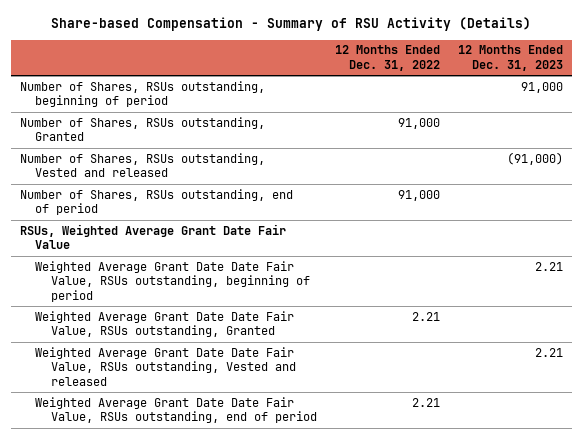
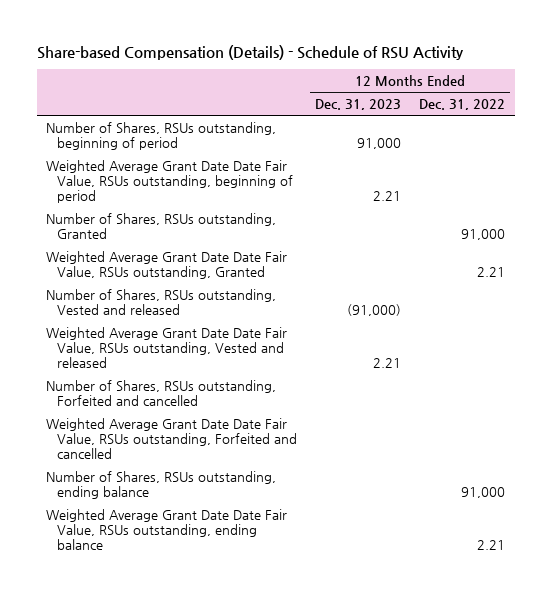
- Share-based Compensation - Summary of RSU Activity (Details)
+ Share-based Compensation (Details) - Schedule of RSU Activity
- | 12 Months Ended Dec. 31, 2022 | 12 Months Ended Dec. 31, 2023
+ | 12 Months Ended Dec. 31, 2023 | 12 Months Ended Dec. 31, 2022
- Number of Shares, RSUs outstanding, end of period | 91,000 |
- RSUs, Weighted Average Grant Date Fair Value
moved down: Number of Shares, RSUs outstanding, Granted | | 91,000
moved down: Number of Shares, RSUs outstanding, Vested and released | (91,000) |
- Weighted Average Grant Date Date Fair Value, RSUs outstanding, end of period | 2.21 |
+ Number of Shares, RSUs outstanding, Forfeited and cancelled
+ Weighted Average Grant Date Date Fair Value, RSUs outstanding, Forfeited and cancelled
+ Number of Shares, RSUs outstanding, ending balance | | 91,000
+ Weighted Average Grant Date Date Fair Value, RSUs outstanding, ending balance | | 2.21

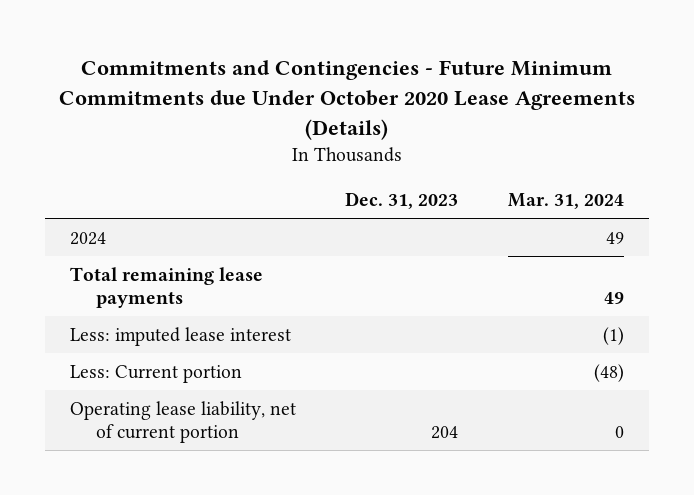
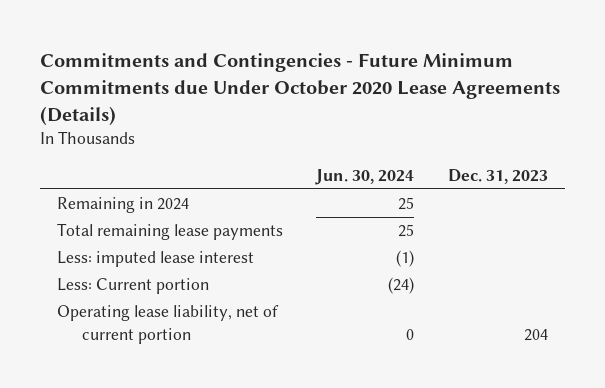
- | Dec. 31, 2023 | Mar. 31, 2024
+ | Jun. 30, 2024 | Dec. 31, 2023
- 2024 | | 49
+ Remaining in 2024 | 25 |

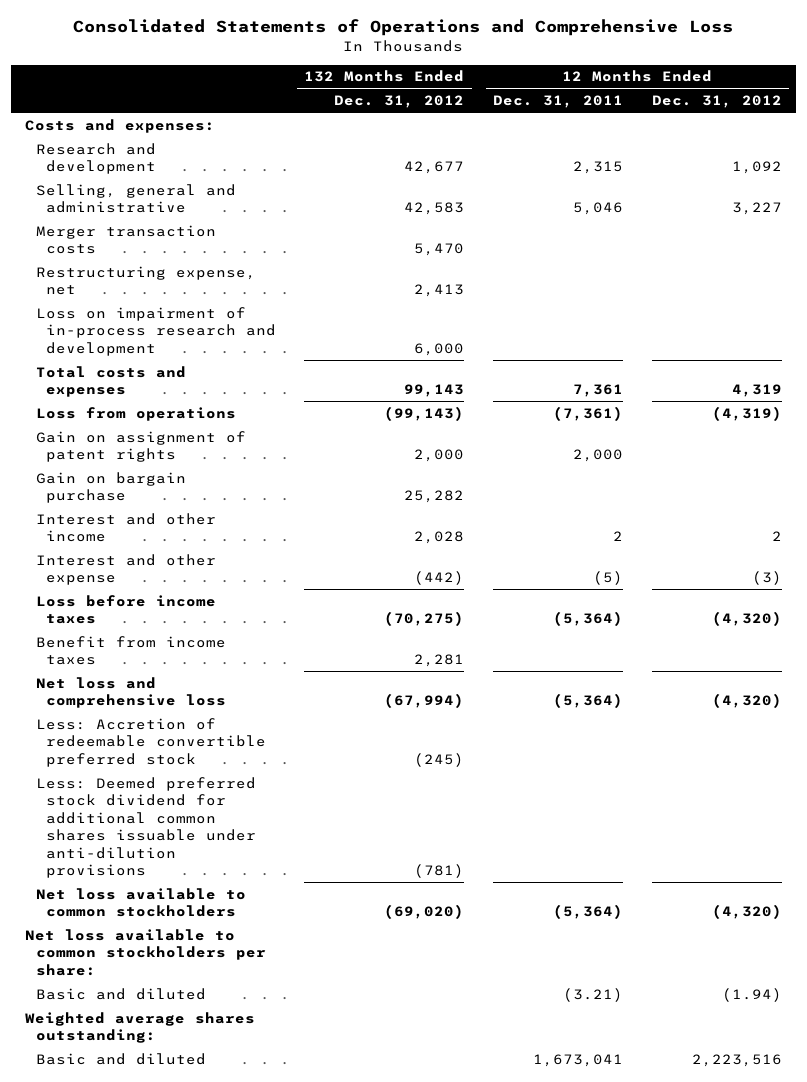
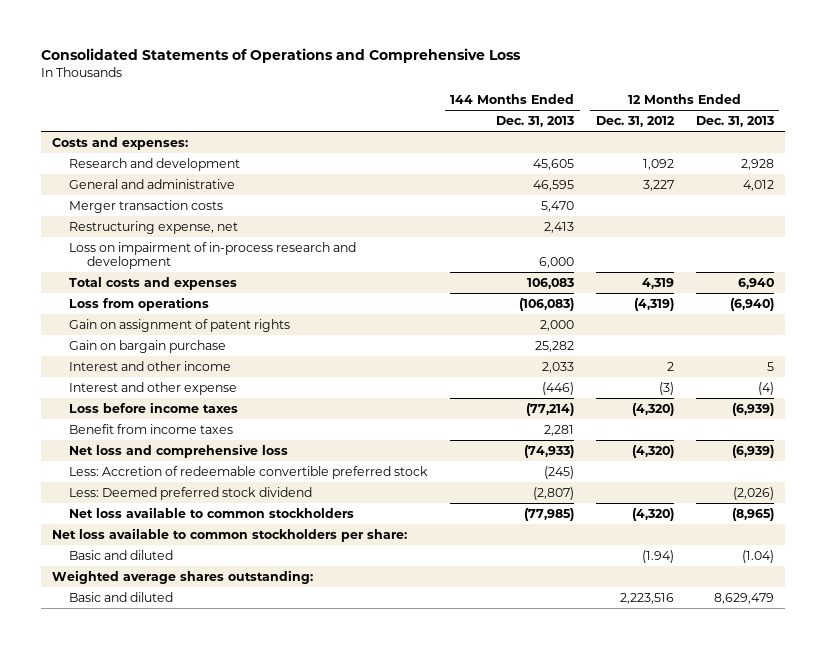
- | 132 Months Ended Dec. 31, 2012 | 12 Months Ended Dec. 31, 2011 | 12 Months Ended Dec. 31, 2012
+ | 144 Months Ended Dec. 31, 2013 | 12 Months Ended Dec. 31, 2012 | 12 Months Ended Dec. 31, 2013
- Selling, general and administrative | 42,583 | 5,046 | 3,227
+ General and administrative | 46,595 | 3,227 | 4,012
- Less: Deemed preferred stock dividend for additional common shares issuable under anti-dilution provisions | (781) | |
+ Less: Deemed preferred stock dividend | (2,807) | | (2,026)

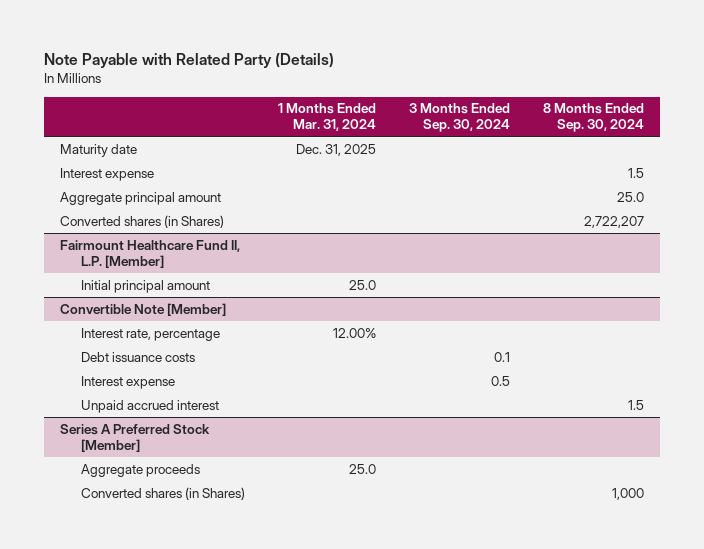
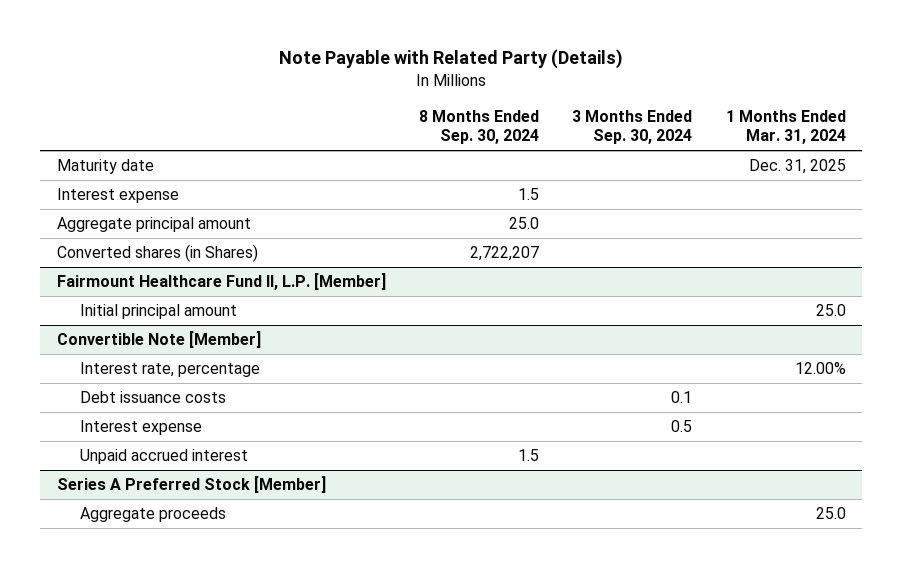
- | 1 Months Ended Mar. 31, 2024 | 3 Months Ended Sep. 30, 2024 | 8 Months Ended Sep. 30, 2024
+ | 8 Months Ended Sep. 30, 2024 | 3 Months Ended Sep. 30, 2024 | 1 Months Ended Mar. 31, 2024
@ Series A Preferred Stock [Member]
- Converted shares (in Shares) | | | 1,000

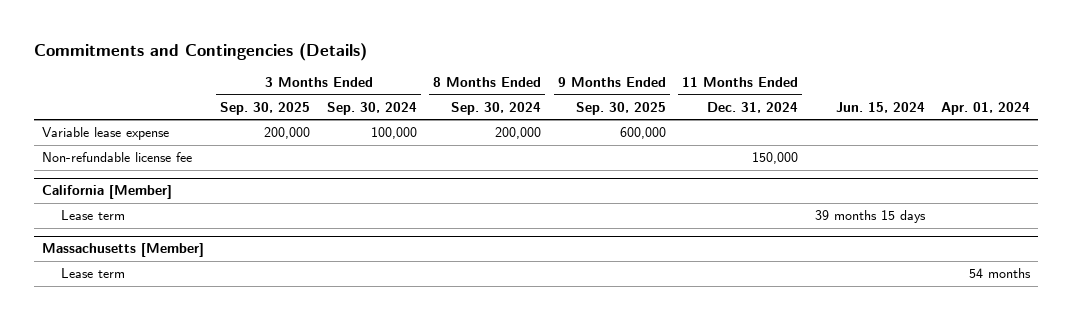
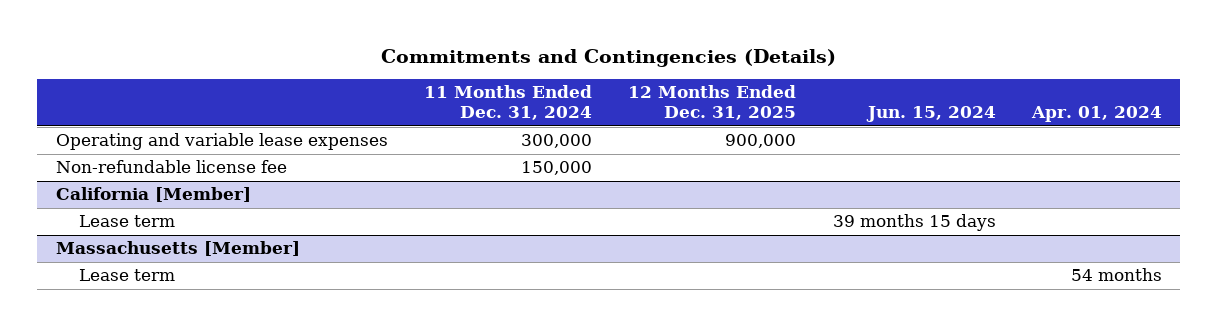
- | 3 Months Ended Sep. 30, 2025 | 3 Months Ended Sep. 30, 2024 | 8 Months Ended Sep. 30, 2024 | 9 Months Ended Sep. 30, 2025 | 11 Months Ended Dec. 31, 2024 | Jun. 15, 2024 | Apr. 01, 2024
+ | 11 Months Ended Dec. 31, 2024 | 12 Months Ended Dec. 31, 2025 | Jun. 15, 2024 | Apr. 01, 2024
- Variable lease expense | 200,000 | 100,000 | 200,000 | 600,000 | | |
+ Operating and variable lease expenses | 300,000 | 900,000 | |

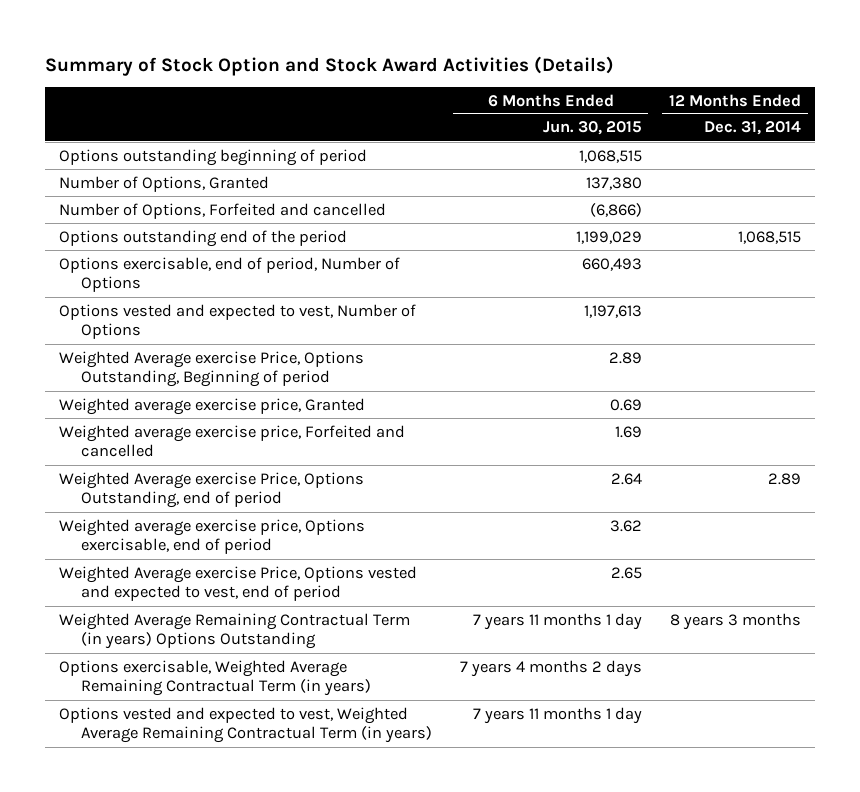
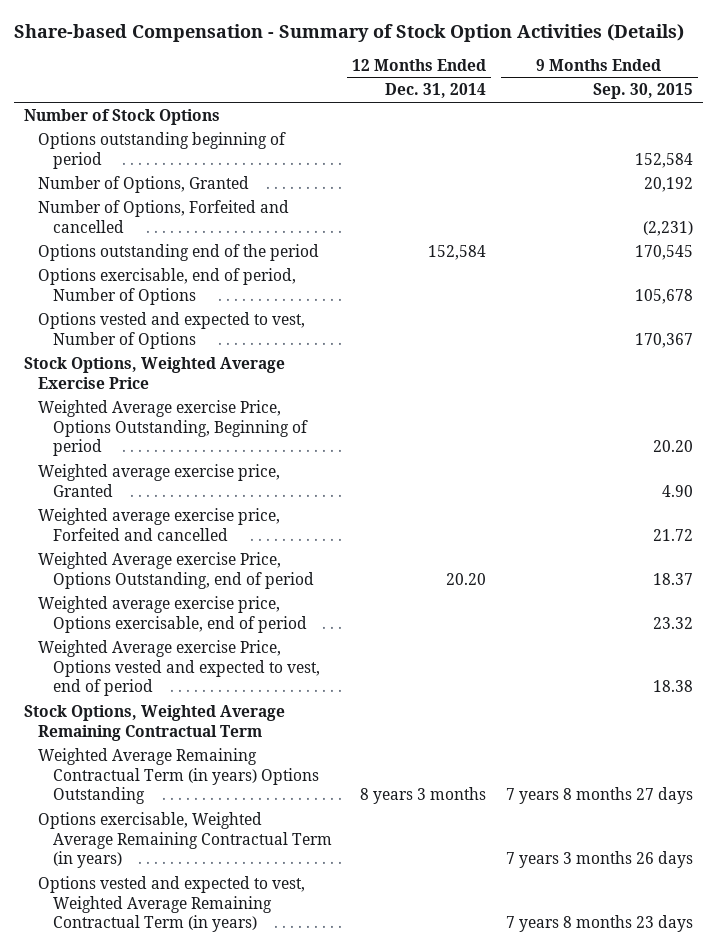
- Summary of Stock Option and Stock Award Activities (Details)
+ Share-based Compensation - Summary of Stock Option Activities (Details)
- | 6 Months Ended Jun. 30, 2015 | 12 Months Ended Dec. 31, 2014
+ | 12 Months Ended Dec. 31, 2014 | 9 Months Ended Sep. 30, 2015
+ Number of Stock Options
- Options outstanding end of the period | 1,199,029 | 1,068,515
+ Options outstanding end of the period | 152,584 | 170,545
+ Stock Options, Weighted Average Exercise Price
- Weighted Average exercise Price, Options Outstanding, end of period | 2.64 | 2.89
+ Weighted Average exercise Price, Options Outstanding, end of period | 20.20 | 18.37
+ Stock Options, Weighted Average Remaining Contractual Term

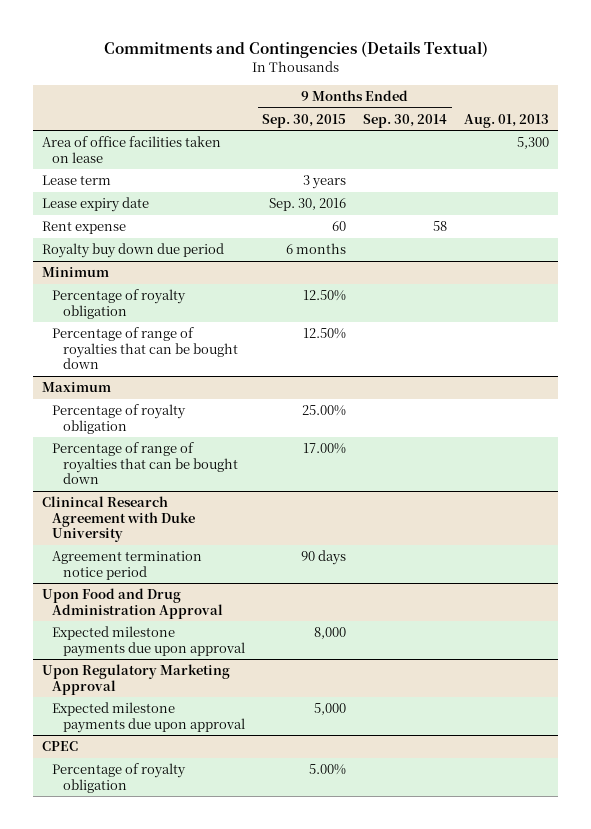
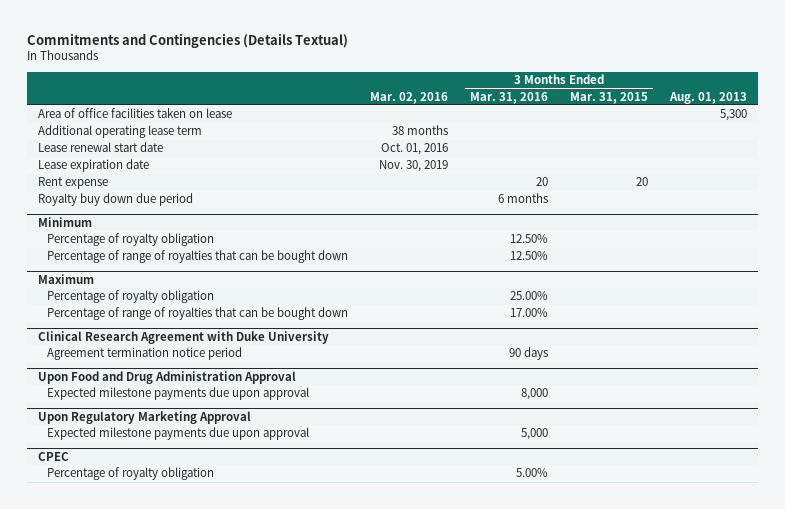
- | 9 Months Ended Sep. 30, 2015 | 9 Months Ended Sep. 30, 2014 | Aug. 01, 2013
+ | Mar. 02, 2016 | 3 Months Ended Mar. 31, 2016 | 3 Months Ended Mar. 31, 2015 | Aug. 01, 2013
- Lease term | 3 years | |
- Lease expiry date | Sep. 30, 2016 | |
+ Additional operating lease term | 38 months | | |
+ Lease renewal start date | Oct. 01, 2016 | | |
+ Lease expiration date | Nov. 30, 2019 | | |
- Clinincal Research Agreement with Duke University
+ Clinical Research Agreement with Duke University

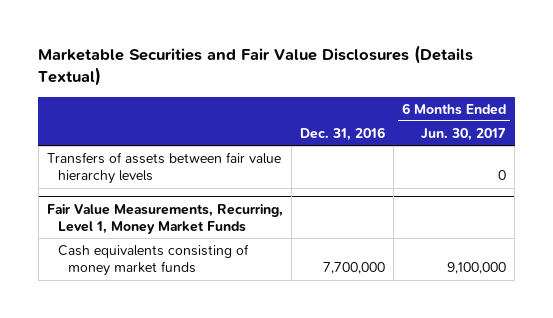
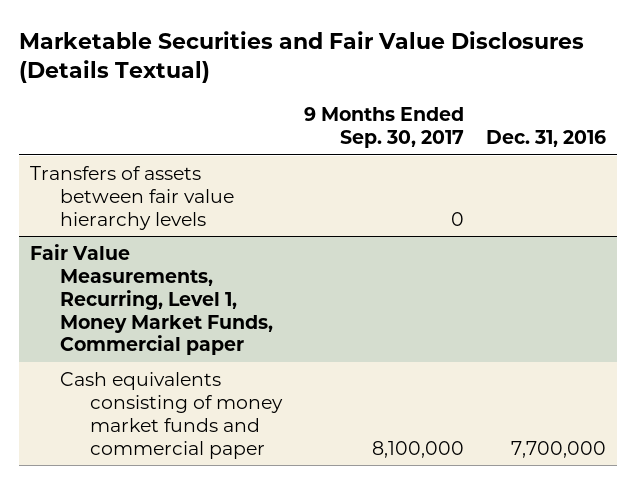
- | Dec. 31, 2016 | 6 Months Ended Jun. 30, 2017
+ | 9 Months Ended Sep. 30, 2017 | Dec. 31, 2016
- Fair Value Measurements, Recurring, Level 1, Money Market Funds
- Cash equivalents consisting of money market funds | 7,700,000 | 9,100,000
+ Fair Value Measurements, Recurring, Level 1, Money Market Funds, Commercial paper
+ Cash equivalents consisting of money market funds and commercial paper | 8,100,000 | 7,700,000

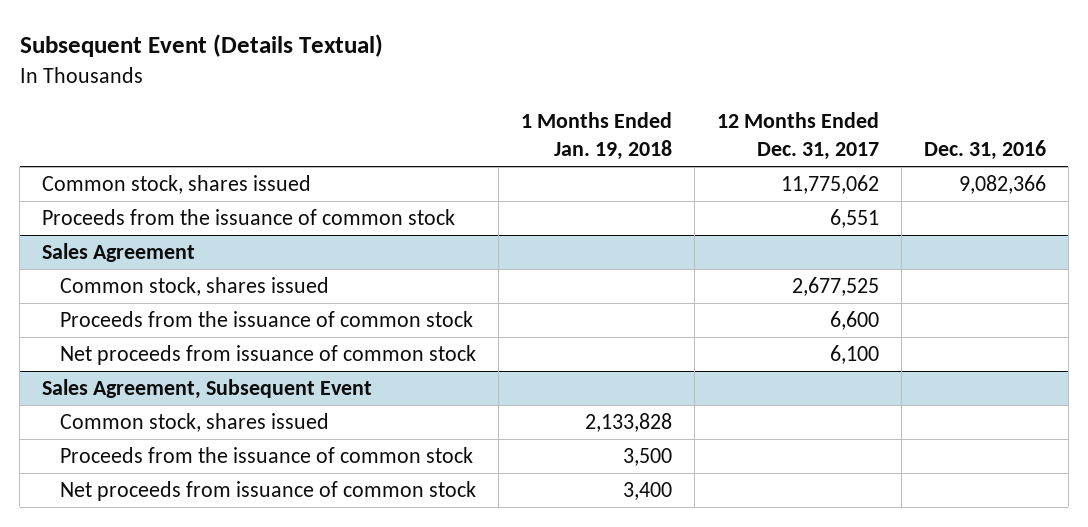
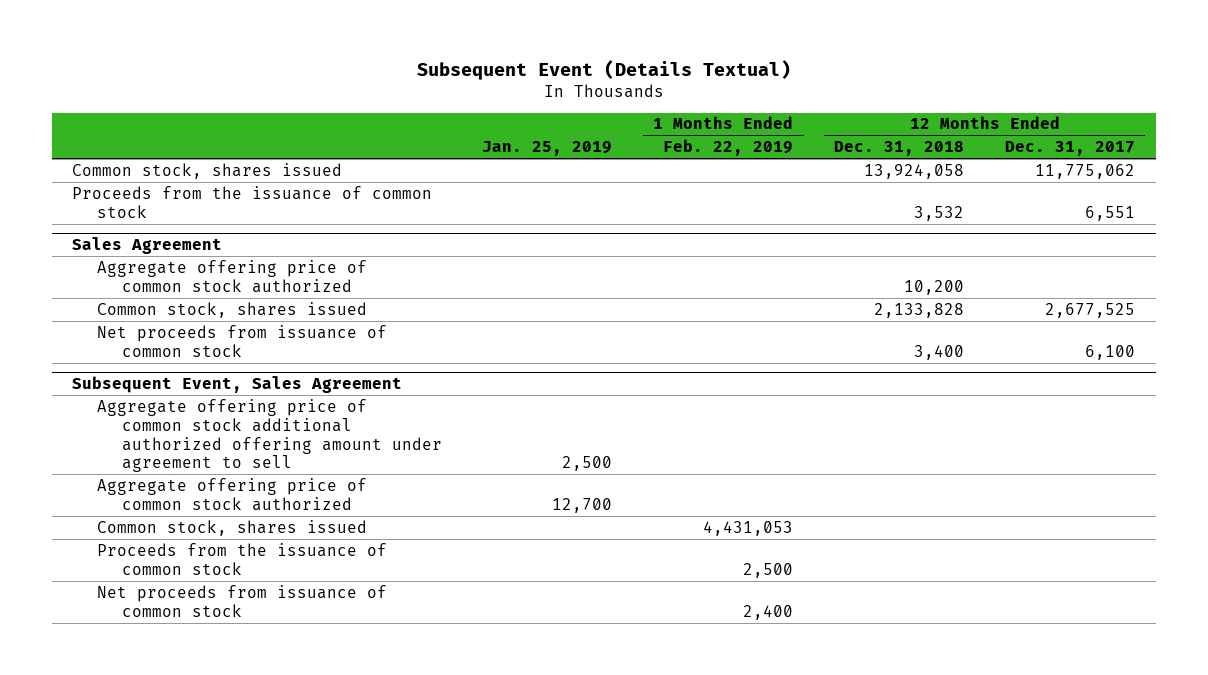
- | 1 Months Ended Jan. 19, 2018 | 12 Months Ended Dec. 31, 2017 | Dec. 31, 2016
+ | Jan. 25, 2019 | 1 Months Ended Feb. 22, 2019 | 12 Months Ended Dec. 31, 2018 | 12 Months Ended Dec. 31, 2017
@ Sales Agreement
+ Aggregate offering price of common stock authorized | | | 10,200 |
- Proceeds from the issuance of common stock | | 6,600 |
- Sales Agreement, Subsequent Event
+ Subsequent Event, Sales Agreement
+ Aggregate offering price of common stock additional authorized offering amount under agreement to sell | 2,500 | | |
+ Aggregate offering price of common stock authorized | 12,700 | | |

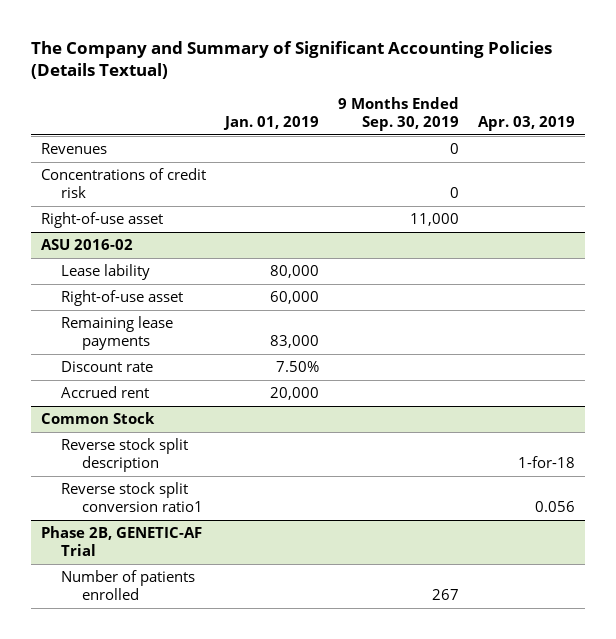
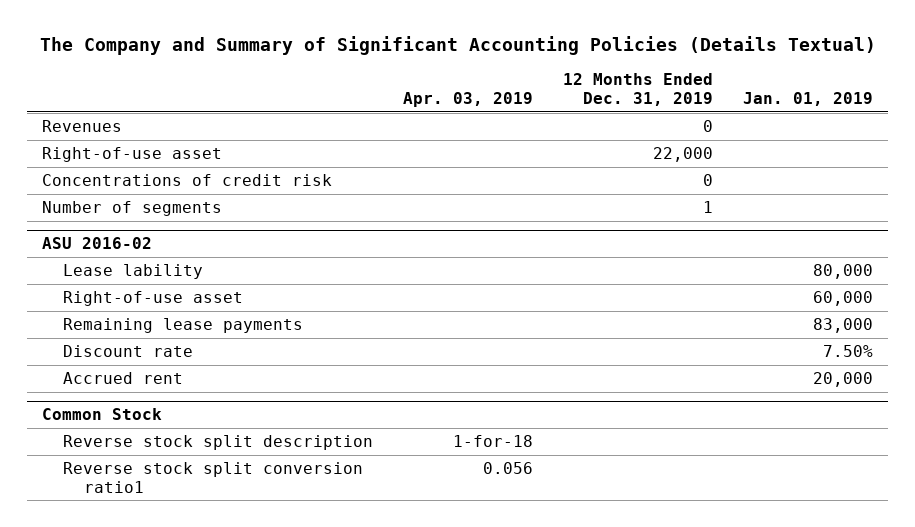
- | Jan. 01, 2019 | 9 Months Ended Sep. 30, 2019 | Apr. 03, 2019
+ | Apr. 03, 2019 | 12 Months Ended Dec. 31, 2019 | Jan. 01, 2019
moved down: Concentrations of credit risk | | 0 |
+ Number of segments | | 1 |
- Phase 2B, GENETIC-AF Trial
- Number of patients enrolled | | 267 |

